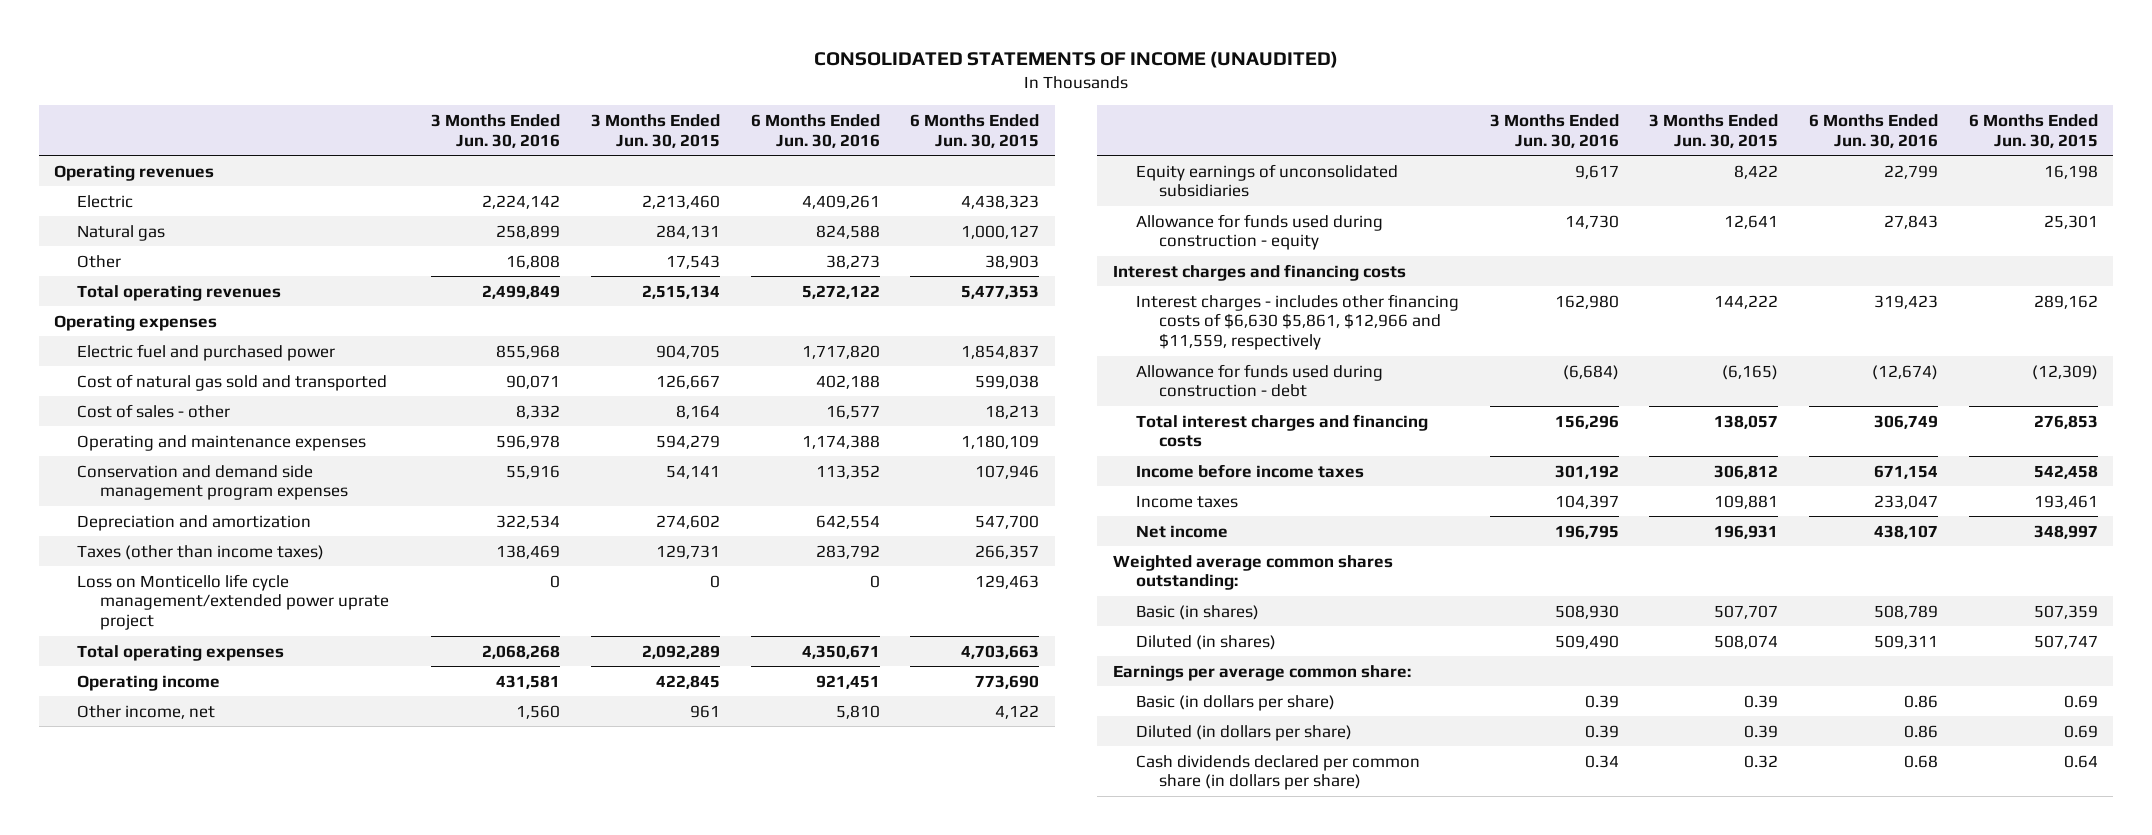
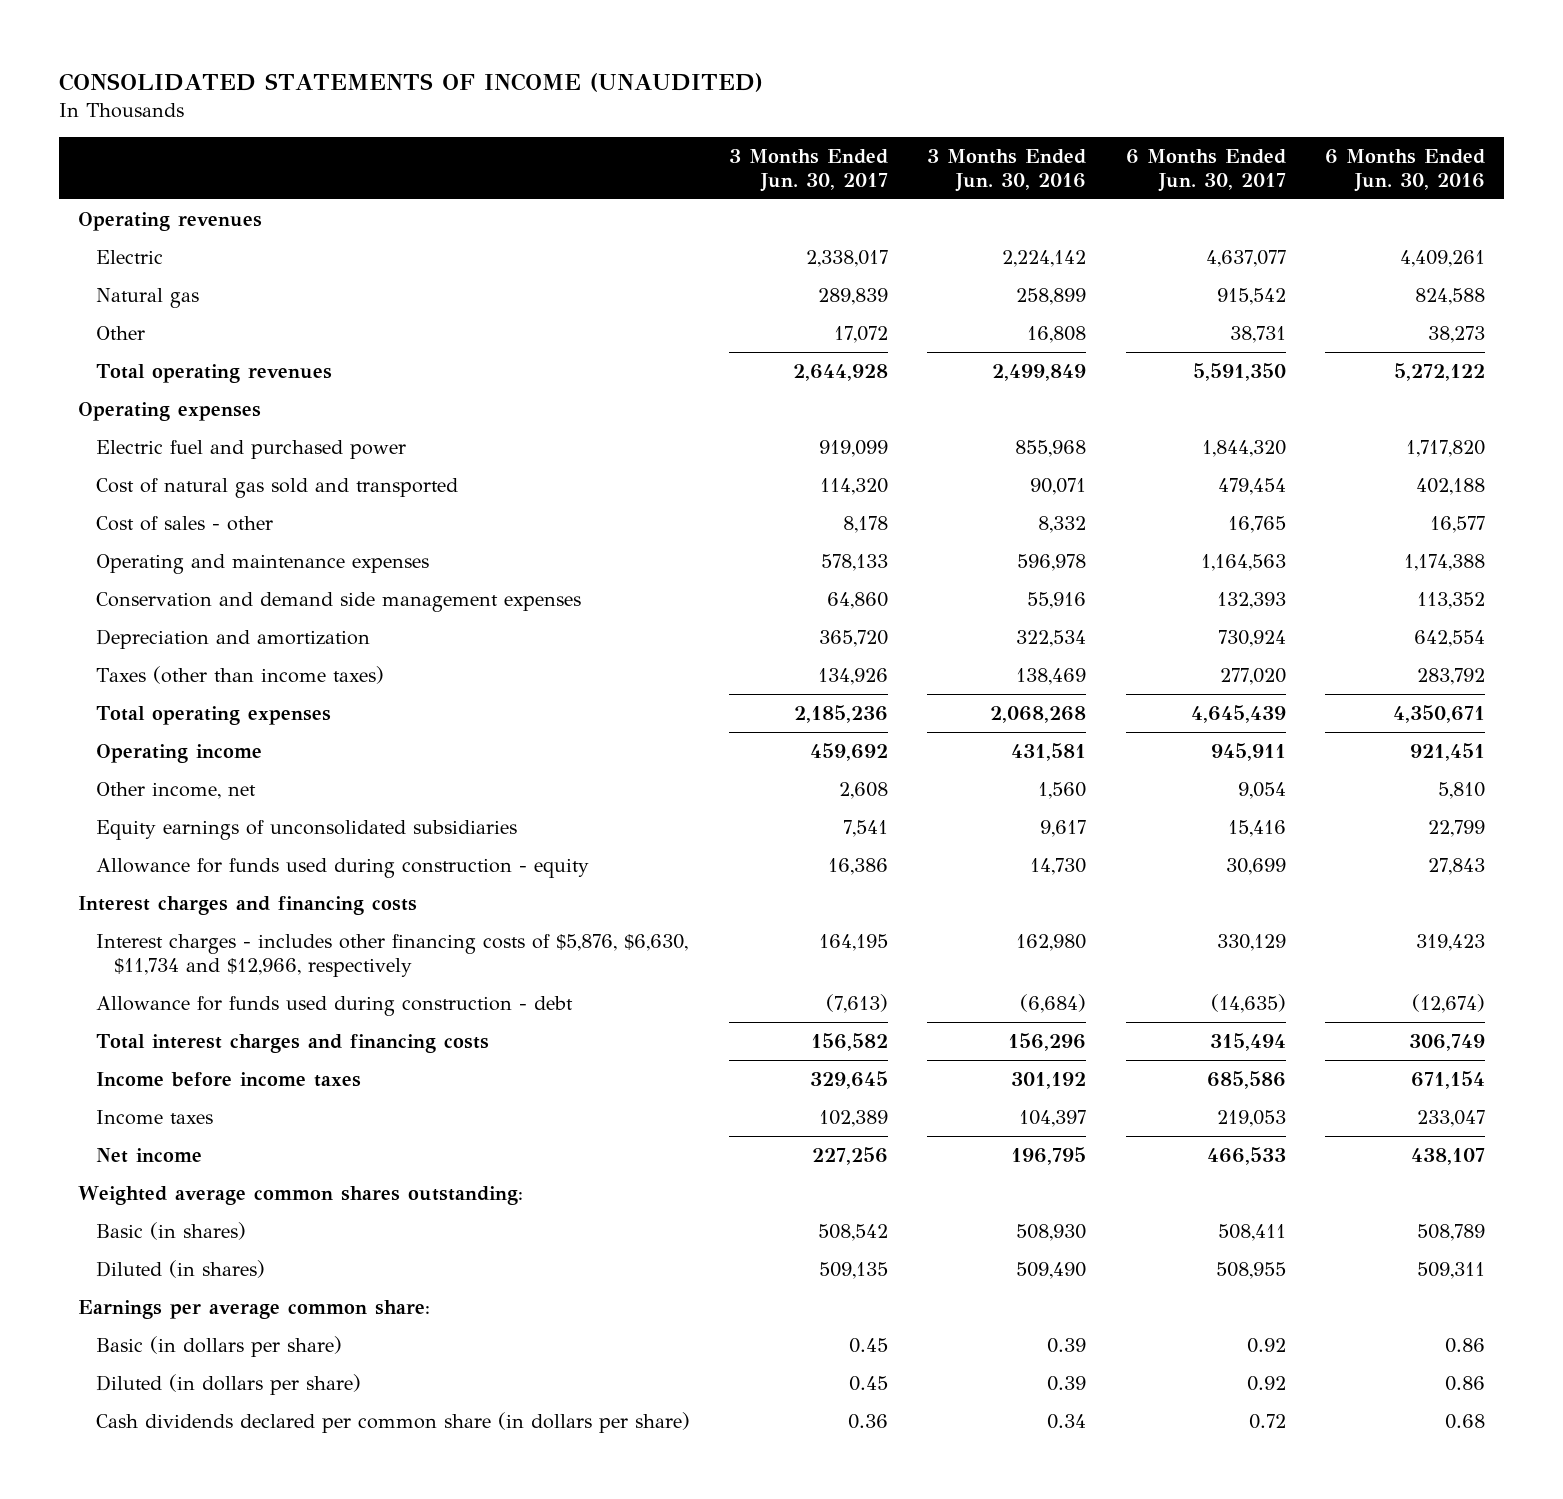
- | 3 Months Ended Jun. 30, 2016 | 3 Months Ended Jun. 30, 2015 | 6 Months Ended Jun. 30, 2016 | 6 Months Ended Jun. 30, 2015
+ | 3 Months Ended Jun. 30, 2017 | 3 Months Ended Jun. 30, 2016 | 6 Months Ended Jun. 30, 2017 | 6 Months Ended Jun. 30, 2016
- Conservation and demand side management program expenses | 55,916 | 54,141 | 113,352 | 107,946
+ Conservation and demand side management expenses | 64,860 | 55,916 | 132,393 | 113,352
- Loss on Monticello life cycle management/extended power uprate project | 0 | 0 | 0 | 129,463
- Interest charges - includes other financing costs of $6,630 $5,861, $12,966 and $11,559, respectively | 162,980 | 144,222 | 319,423 | 289,162
+ Interest charges - includes other financing costs of $5,876, $6,630, $11,734 and $12,966, respectively | 164,195 | 162,980 | 330,129 | 319,423

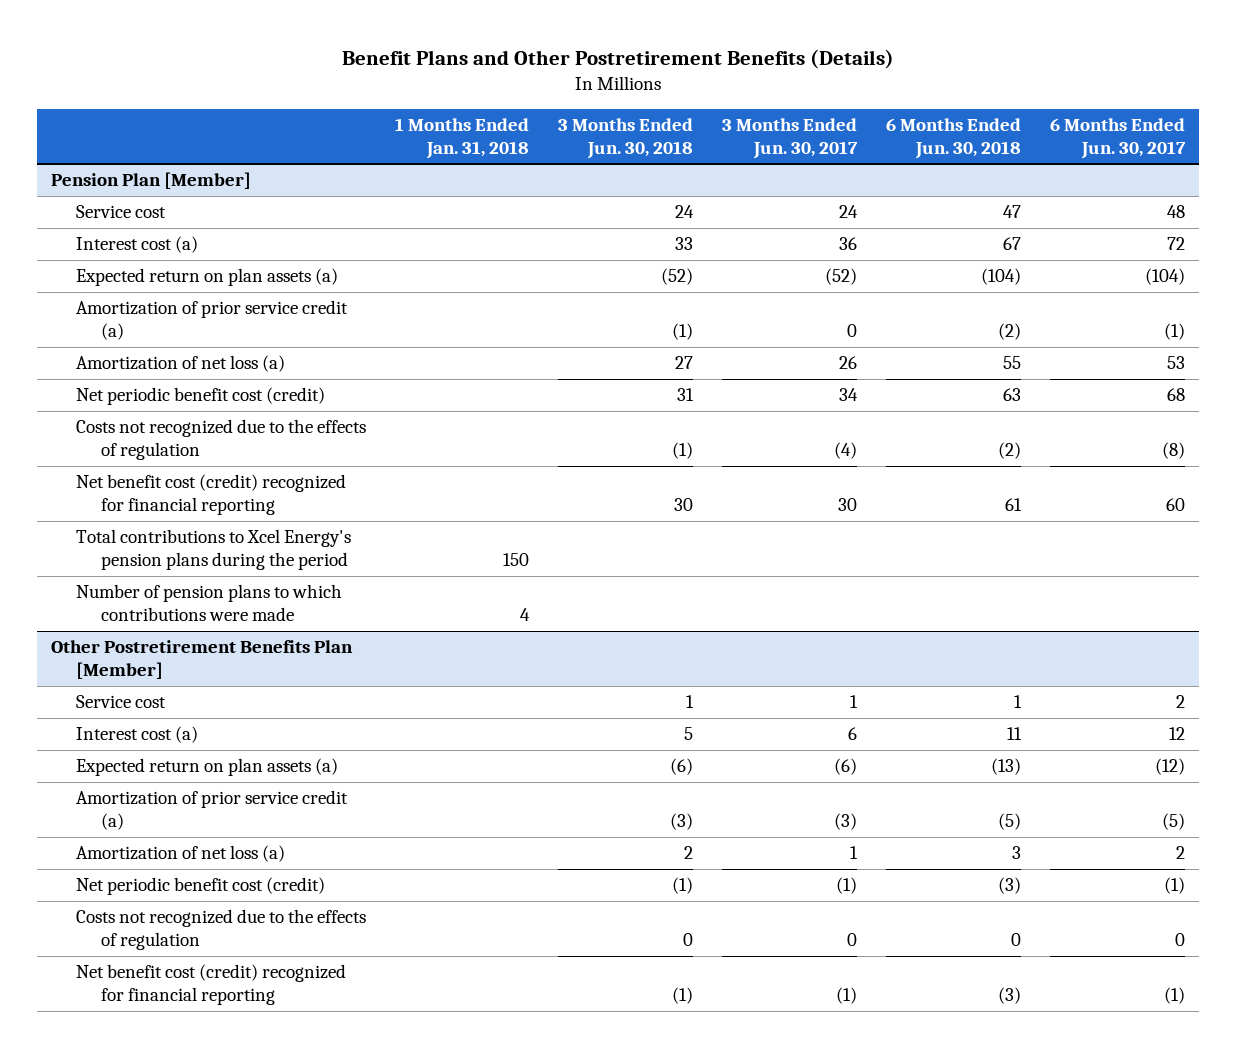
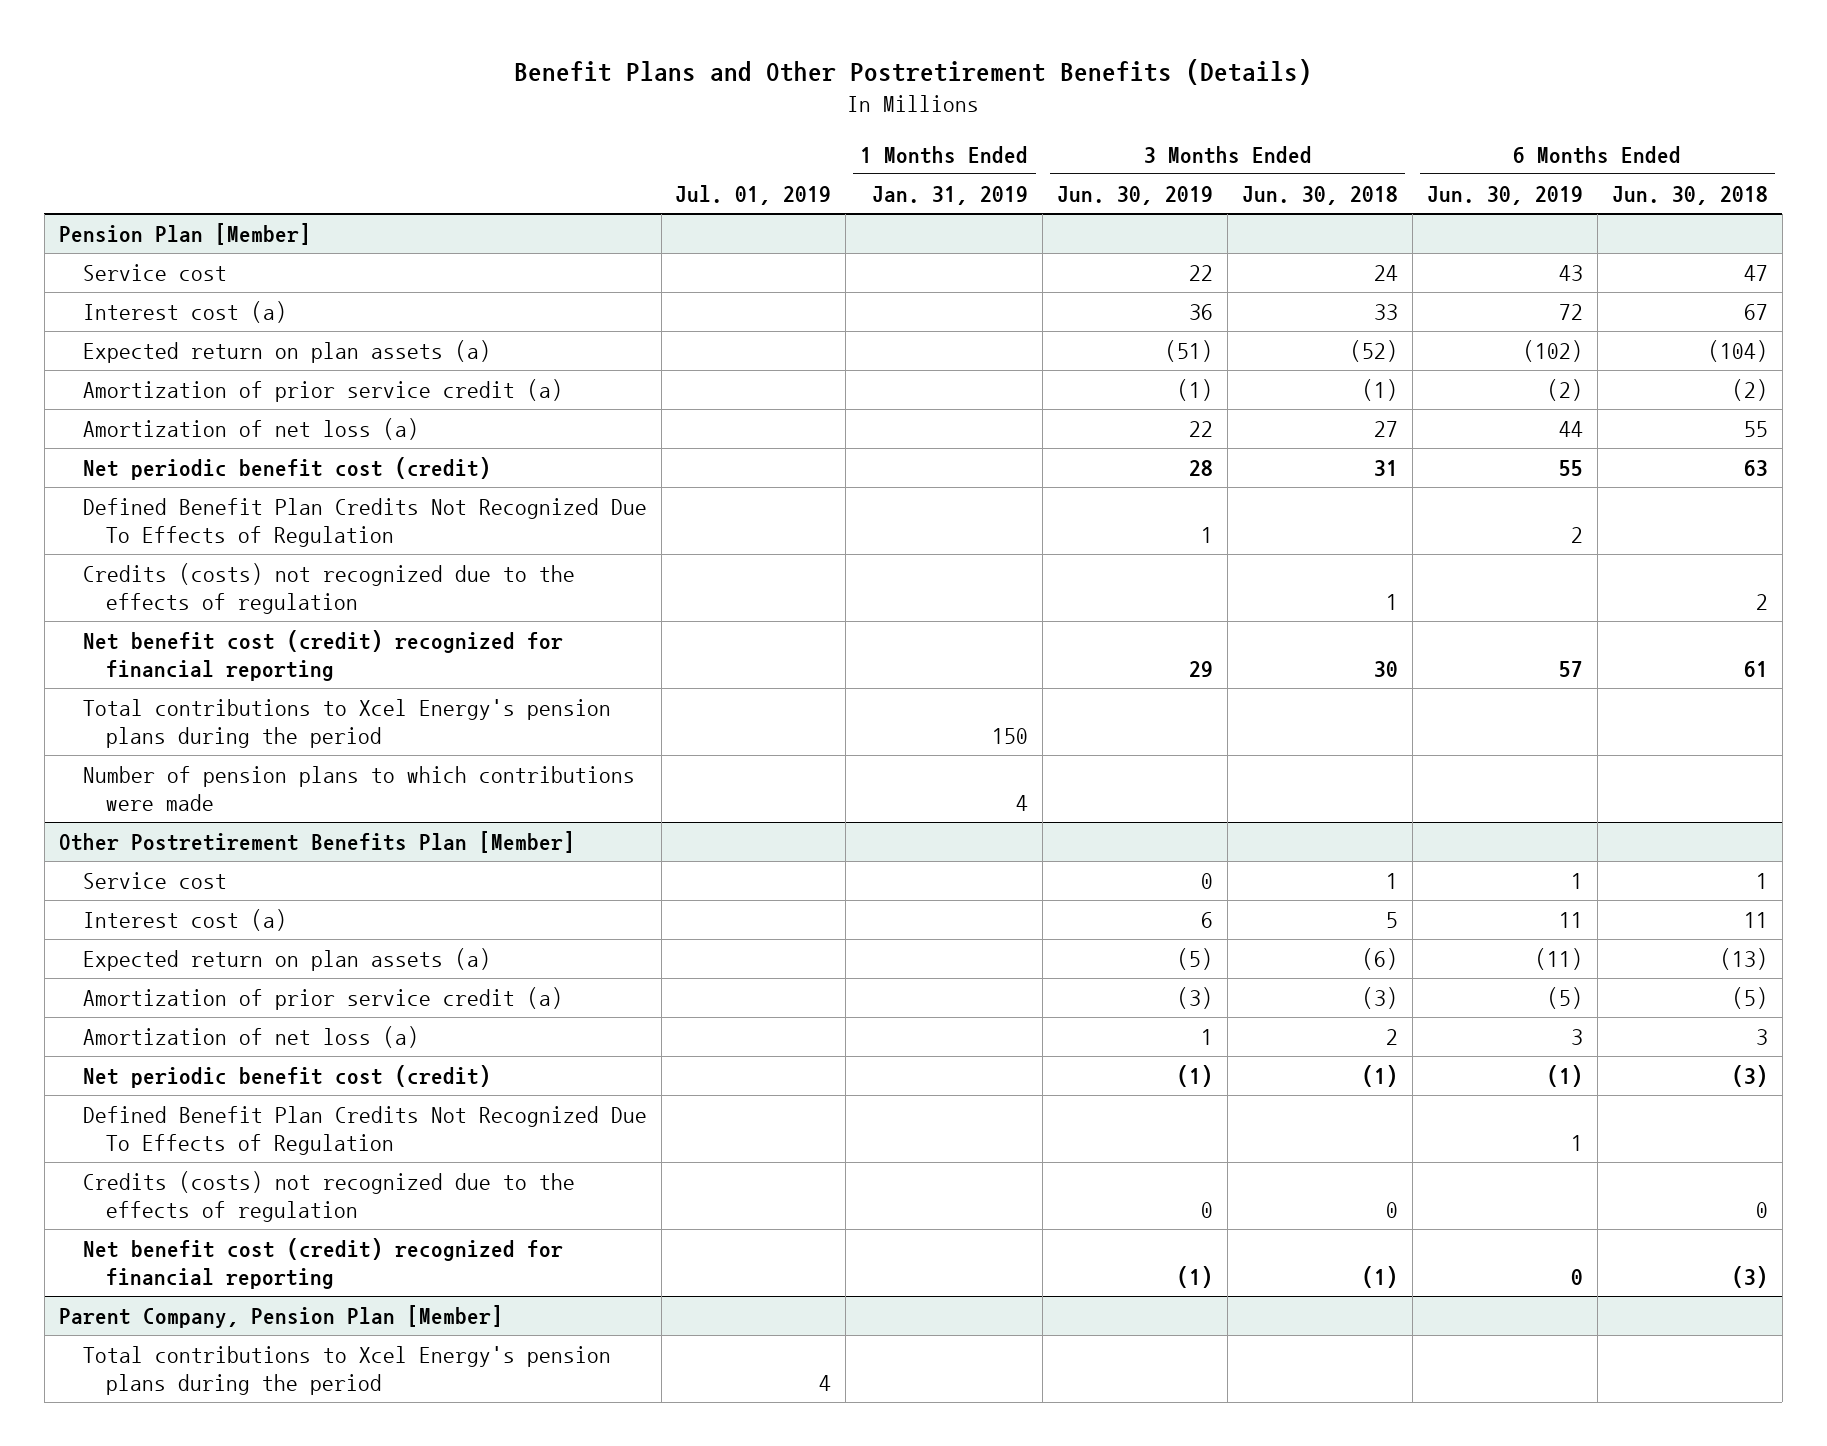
- | 1 Months Ended Jan. 31, 2018 | 3 Months Ended Jun. 30, 2018 | 3 Months Ended Jun. 30, 2017 | 6 Months Ended Jun. 30, 2018 | 6 Months Ended Jun. 30, 2017
+ | Jul. 01, 2019 | 1 Months Ended Jan. 31, 2019 | 3 Months Ended Jun. 30, 2019 | 3 Months Ended Jun. 30, 2018 | 6 Months Ended Jun. 30, 2019 | 6 Months Ended Jun. 30, 2018
@ Pension Plan [Member]
- Costs not recognized due to the effects of regulation | | (1) | (4) | (2) | (8)
+ Defined Benefit Plan Credits Not Recognized Due To Effects of Regulation | | | 1 | | 2 |
+ Credits (costs) not recognized due to the effects of regulation | | | | 1 | | 2
@ Other Postretirement Benefits Plan [Member]
- Costs not recognized due to the effects of regulation | | 0 | 0 | 0 | 0
+ Defined Benefit Plan Credits Not Recognized Due To Effects of Regulation | | | | | 1 |
+ Credits (costs) not recognized due to the effects of regulation | | | 0 | 0 | | 0
+ Parent Company, Pension Plan [Member]
+ Total contributions to Xcel Energy's pension plans during the period | 4 | | | | |

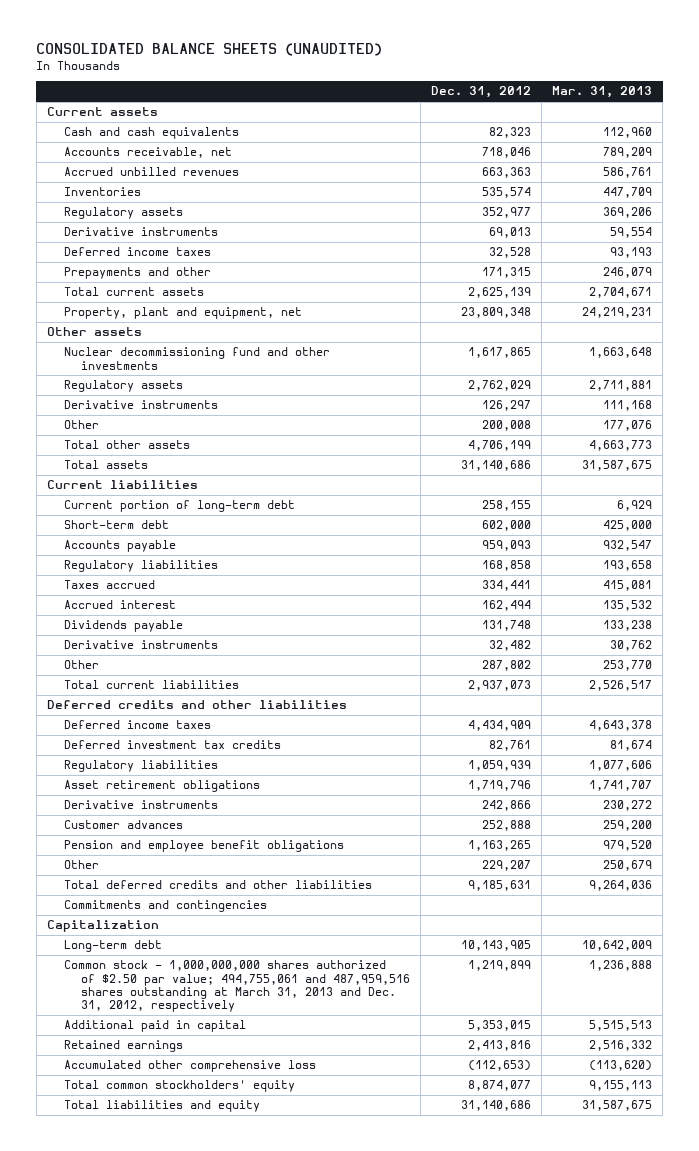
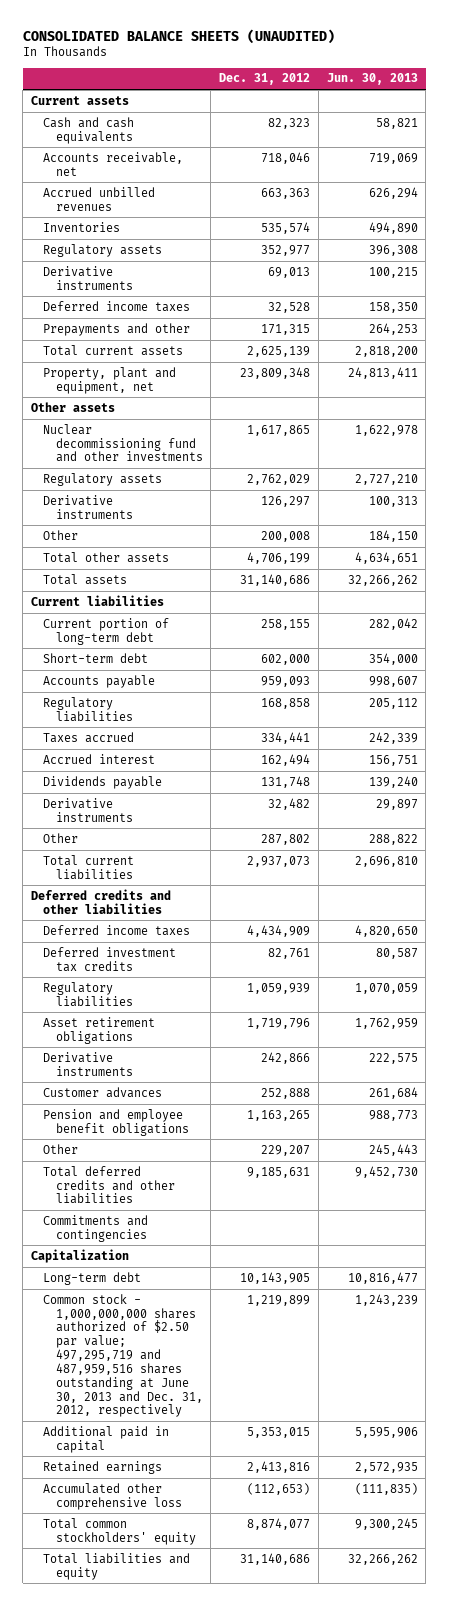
- | Dec. 31, 2012 | Mar. 31, 2013
+ | Dec. 31, 2012 | Jun. 30, 2013
- Common stock - 1,000,000,000 shares authorized of $2.50 par value; 494,755,061 and 487,959,516 shares outstanding at March 31, 2013 and Dec. 31, 2012, respectively | 1,219,899 | 1,236,888
+ Common stock - 1,000,000,000 shares authorized of $2.50 par value; 497,295,719 and 487,959,516 shares outstanding at June 30, 2013 and Dec. 31, 2012, respectively | 1,219,899 | 1,243,239

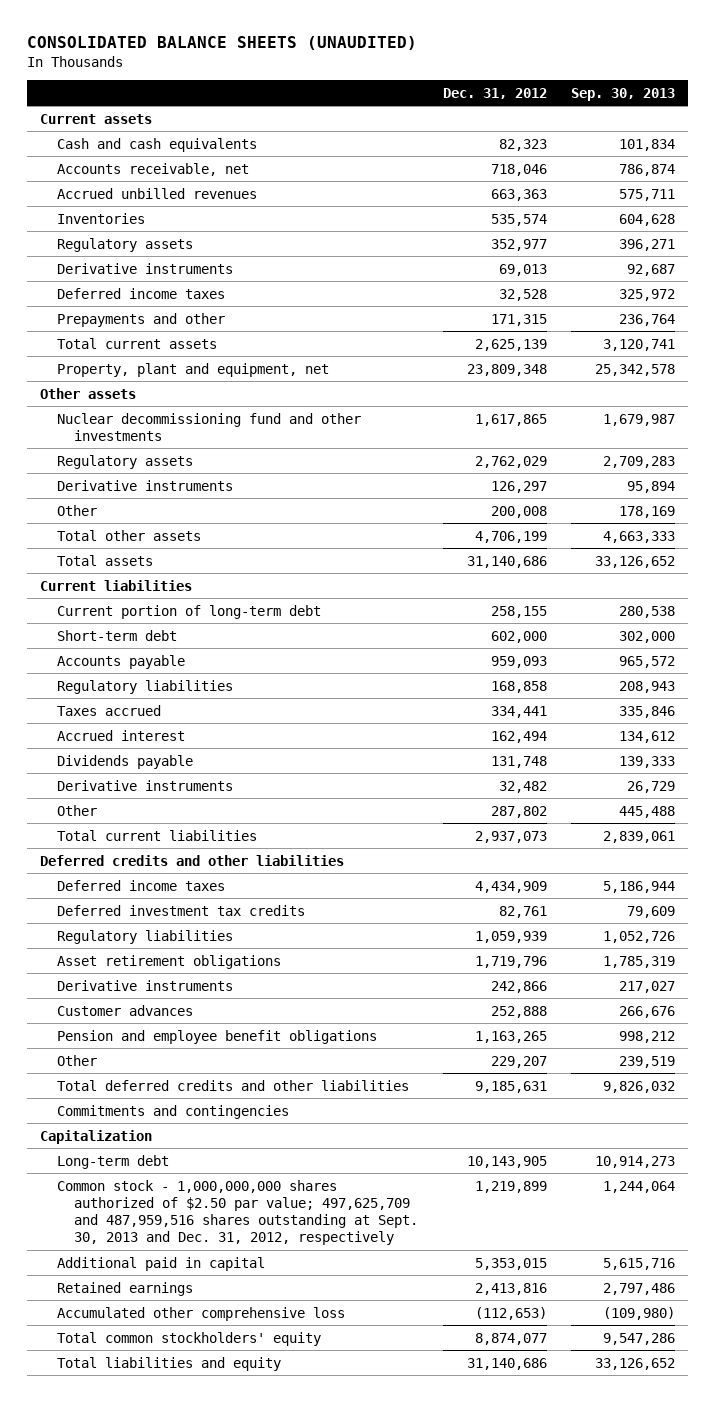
- | Dec. 31, 2012 | Jun. 30, 2013
+ | Dec. 31, 2012 | Sep. 30, 2013
- Common stock - 1,000,000,000 shares authorized of $2.50 par value; 497,295,719 and 487,959,516 shares outstanding at June 30, 2013 and Dec. 31, 2012, respectively | 1,219,899 | 1,243,239
+ Common stock - 1,000,000,000 shares authorized of $2.50 par value; 497,625,709 and 487,959,516 shares outstanding at Sept. 30, 2013 and Dec. 31, 2012, respectively | 1,219,899 | 1,244,064

